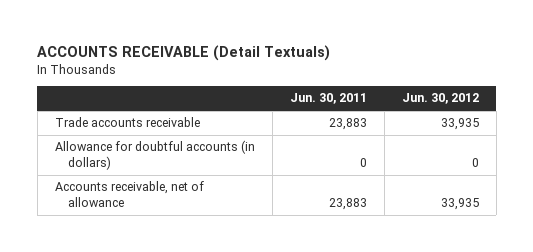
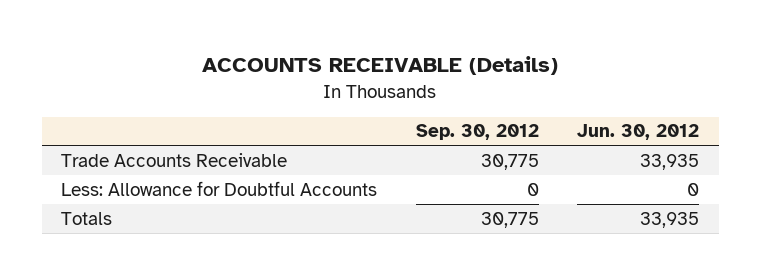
- ACCOUNTS RECEIVABLE (Detail Textuals)
+ ACCOUNTS RECEIVABLE (Details)
- | Jun. 30, 2011 | Jun. 30, 2012
+ | Sep. 30, 2012 | Jun. 30, 2012
- Trade accounts receivable | 23,883 | 33,935
- Allowance for doubtful accounts (in dollars) | 0 | 0
- Accounts receivable, net of allowance | 23,883 | 33,935
+ Trade Accounts Receivable | 30,775 | 33,935
+ Less: Allowance for Doubtful Accounts | 0 | 0
+ Totals | 30,775 | 33,935

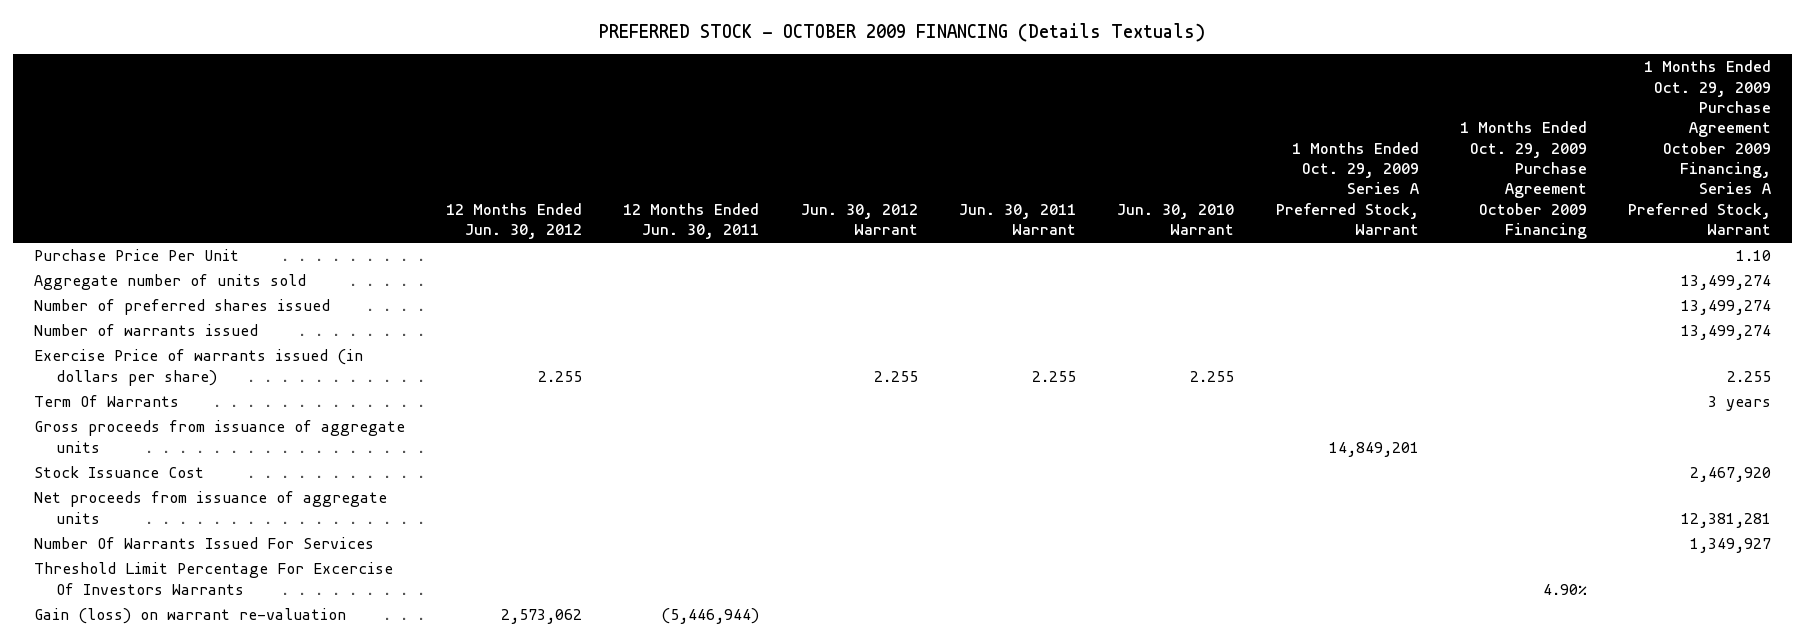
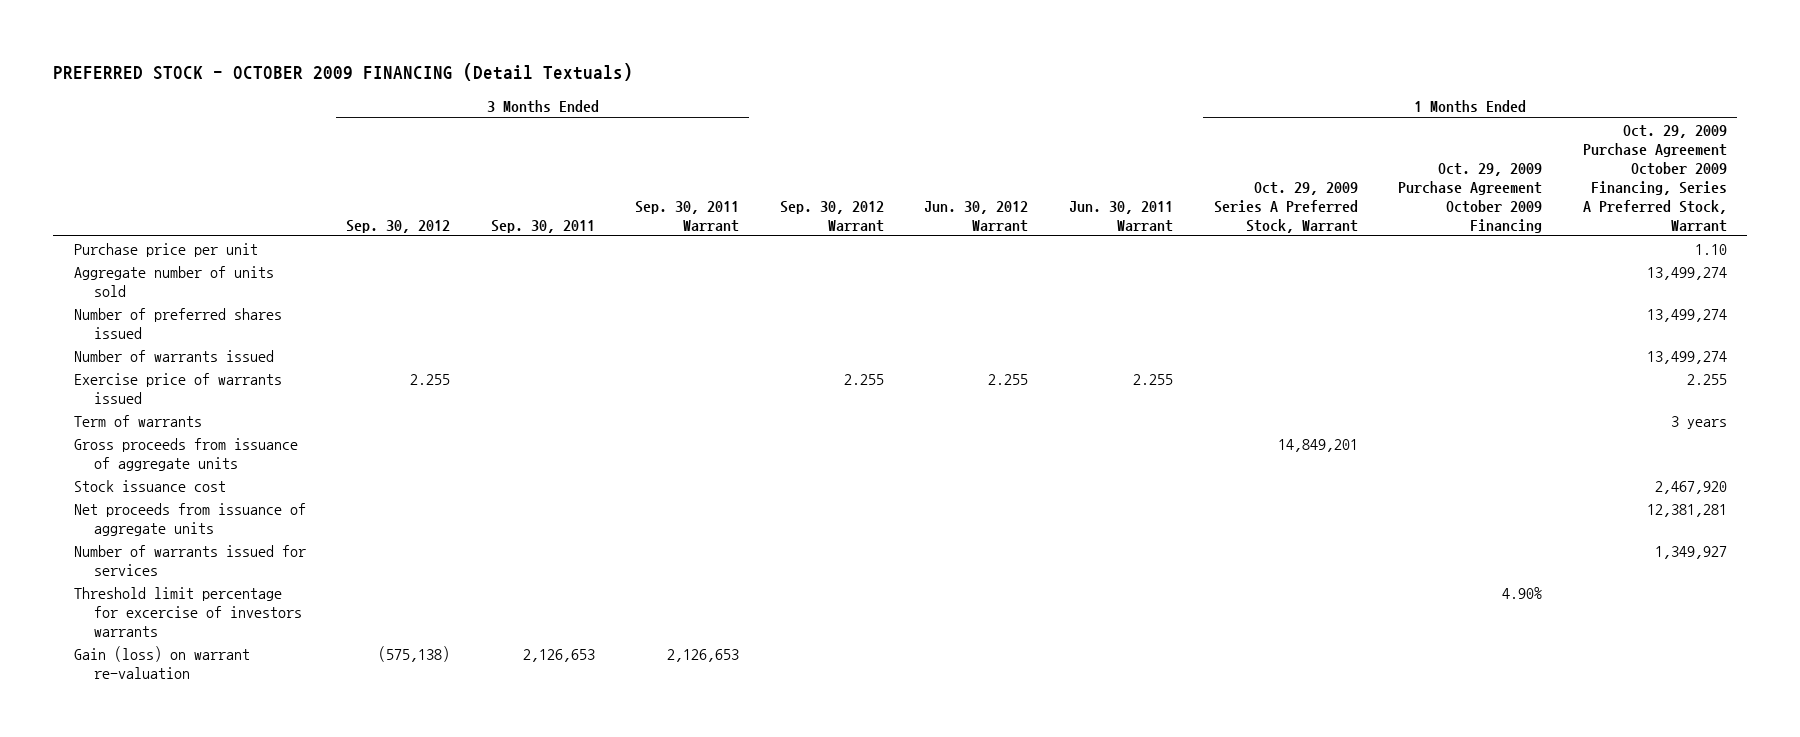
- PREFERRED STOCK - OCTOBER 2009 FINANCING (Details Textuals)
+ PREFERRED STOCK - OCTOBER 2009 FINANCING (Detail Textuals)
- | 12 Months Ended Jun. 30, 2012 | 12 Months Ended Jun. 30, 2011 | Jun. 30, 2012 Warrant | Jun. 30, 2011 Warrant | Jun. 30, 2010 Warrant | 1 Months Ended Oct. 29, 2009 Series A Preferred Stock, Warrant | 1 Months Ended Oct. 29, 2009 Purchase Agreement October 2009 Financing | 1 Months Ended Oct. 29, 2009 Purchase Agreement October 2009 Financing, Series A Preferred Stock, Warrant
+ | 3 Months Ended Sep. 30, 2012 | 3 Months Ended Sep. 30, 2011 | 3 Months Ended Sep. 30, 2011 Warrant | Sep. 30, 2012 Warrant | Jun. 30, 2012 Warrant | Jun. 30, 2011 Warrant | 1 Months Ended Oct. 29, 2009 Series A Preferred Stock, Warrant | 1 Months Ended Oct. 29, 2009 Purchase Agreement October 2009 Financing | 1 Months Ended Oct. 29, 2009 Purchase Agreement October 2009 Financing, Series A Preferred Stock, Warrant
- Purchase Price Per Unit | | | | | | | | 1.10
+ Purchase price per unit | | | | | | | | | 1.10
- Exercise Price of warrants issued (in dollars per share) | 2.255 | | 2.255 | 2.255 | 2.255 | | | 2.255
- Term Of Warrants | | | | | | | | 3 years
+ Exercise price of warrants issued | 2.255 | | | 2.255 | 2.255 | 2.255 | | | 2.255
+ Term of warrants | | | | | | | | | 3 years
- Stock Issuance Cost | | | | | | | | 2,467,920
+ Stock issuance cost | | | | | | | | | 2,467,920
- Number Of Warrants Issued For Services | | | | | | | | 1,349,927
- Threshold Limit Percentage For Excercise Of Investors Warrants | | | | | | | 4.90% |
+ Number of warrants issued for services | | | | | | | | | 1,349,927
+ Threshold limit percentage for excercise of investors warrants | | | | | | | | 4.90% |

